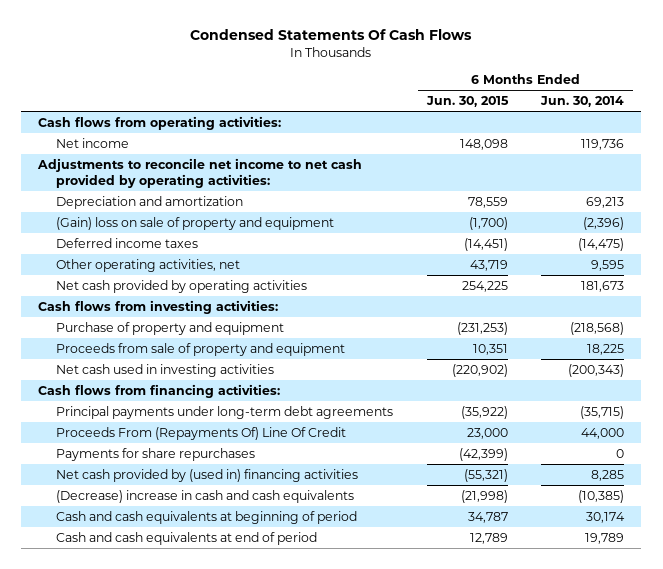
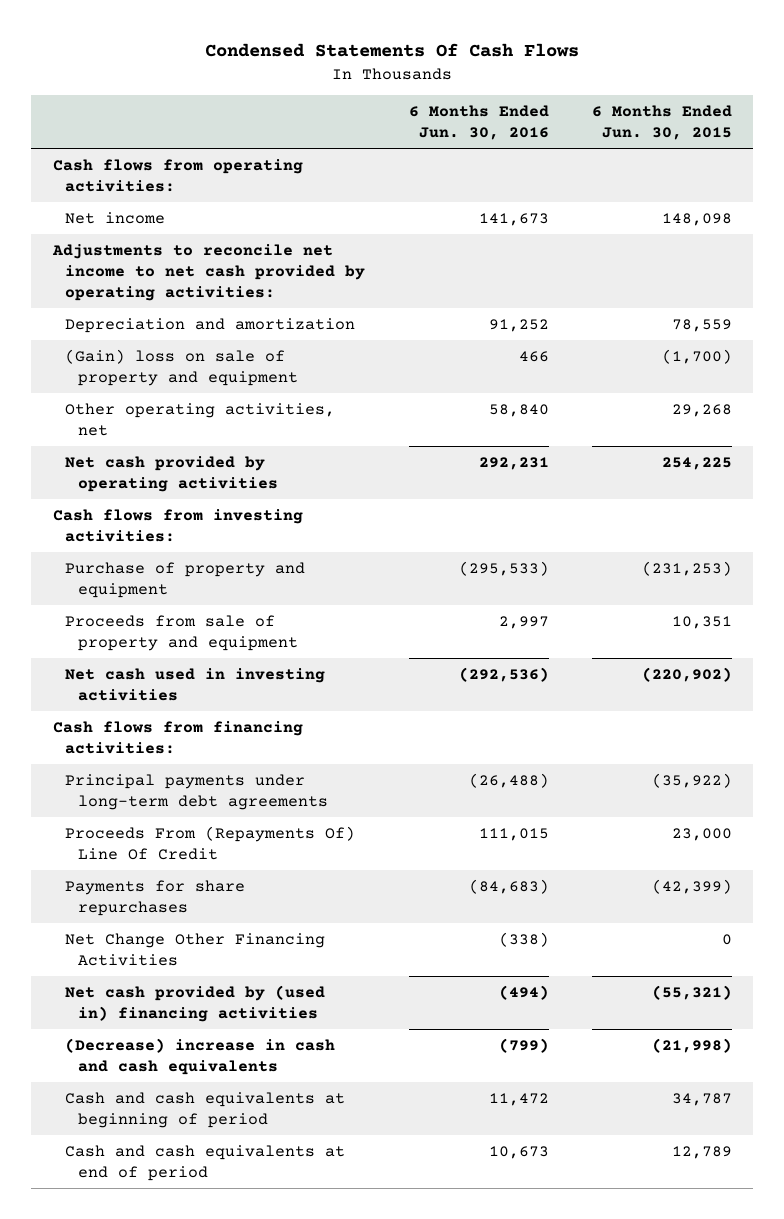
- | 6 Months Ended Jun. 30, 2015 | 6 Months Ended Jun. 30, 2014
+ | 6 Months Ended Jun. 30, 2016 | 6 Months Ended Jun. 30, 2015
- Deferred income taxes | (14,451) | (14,475)
- Other operating activities, net | 43,719 | 9,595
+ Other operating activities, net | 58,840 | 29,268
+ Net Change Other Financing Activities | (338) | 0

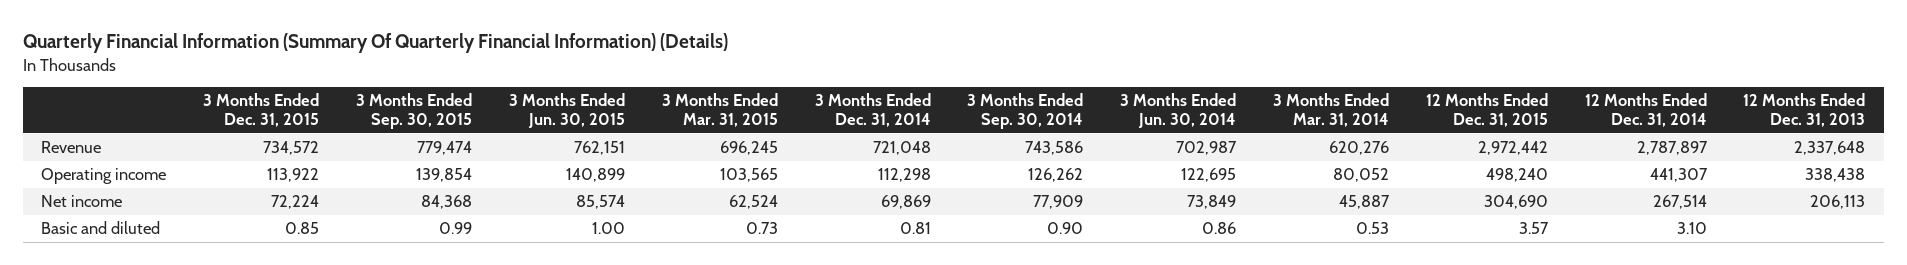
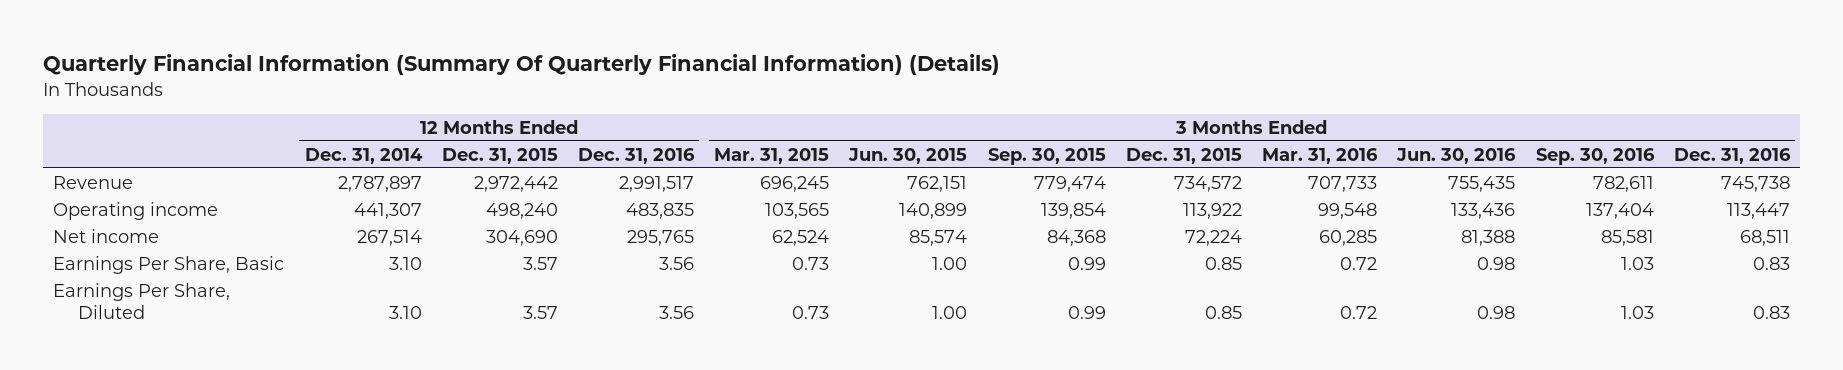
- | 3 Months Ended Dec. 31, 2015 | 3 Months Ended Sep. 30, 2015 | 3 Months Ended Jun. 30, 2015 | 3 Months Ended Mar. 31, 2015 | 3 Months Ended Dec. 31, 2014 | 3 Months Ended Sep. 30, 2014 | 3 Months Ended Jun. 30, 2014 | 3 Months Ended Mar. 31, 2014 | 12 Months Ended Dec. 31, 2015 | 12 Months Ended Dec. 31, 2014 | 12 Months Ended Dec. 31, 2013
+ | 12 Months Ended Dec. 31, 2014 | 12 Months Ended Dec. 31, 2015 | 12 Months Ended Dec. 31, 2016 | 3 Months Ended Mar. 31, 2015 | 3 Months Ended Jun. 30, 2015 | 3 Months Ended Sep. 30, 2015 | 3 Months Ended Dec. 31, 2015 | 3 Months Ended Mar. 31, 2016 | 3 Months Ended Jun. 30, 2016 | 3 Months Ended Sep. 30, 2016 | 3 Months Ended Dec. 31, 2016
- Basic and diluted | 0.85 | 0.99 | 1.00 | 0.73 | 0.81 | 0.90 | 0.86 | 0.53 | 3.57 | 3.10 |
+ Earnings Per Share, Basic | 3.10 | 3.57 | 3.56 | 0.73 | 1.00 | 0.99 | 0.85 | 0.72 | 0.98 | 1.03 | 0.83
+ Earnings Per Share, Diluted | 3.10 | 3.57 | 3.56 | 0.73 | 1.00 | 0.99 | 0.85 | 0.72 | 0.98 | 1.03 | 0.83

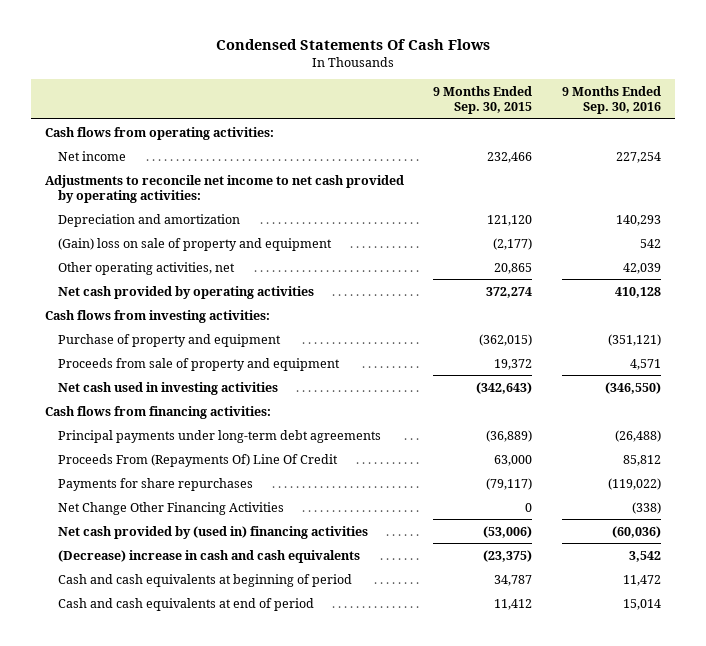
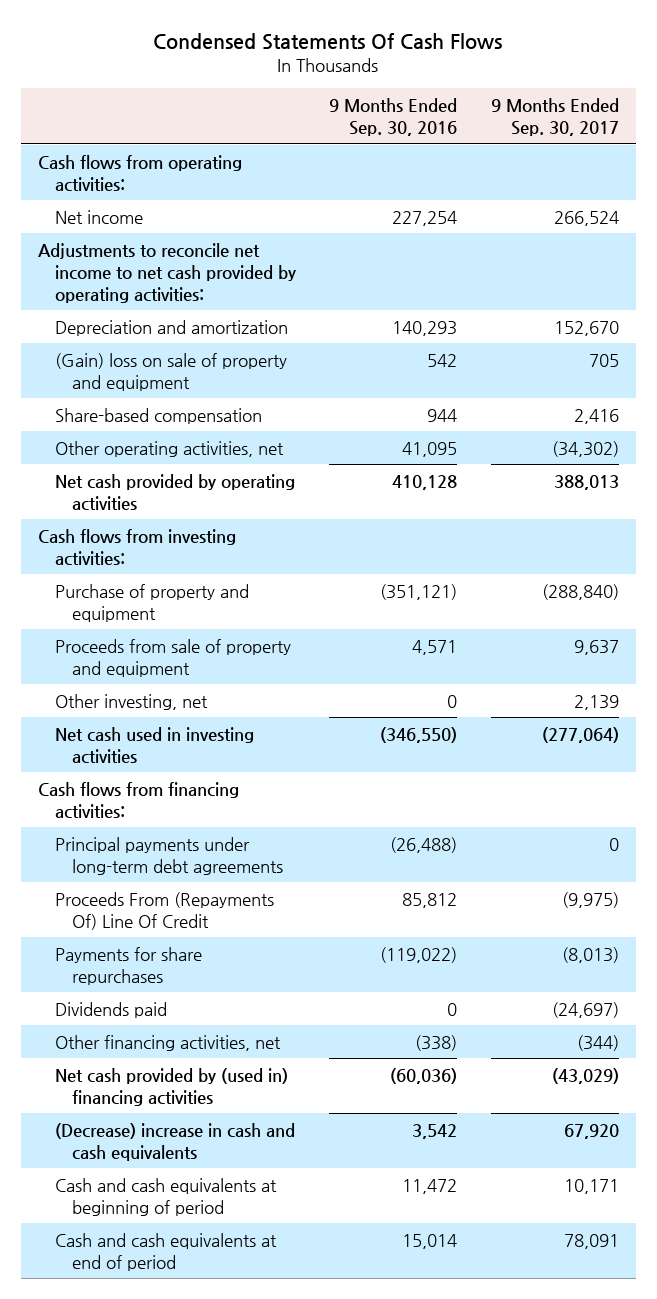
- | 9 Months Ended Sep. 30, 2015 | 9 Months Ended Sep. 30, 2016
+ | 9 Months Ended Sep. 30, 2016 | 9 Months Ended Sep. 30, 2017
- Other operating activities, net | 20,865 | 42,039
+ Share-based compensation | 944 | 2,416
+ Other operating activities, net | 41,095 | (34,302)
+ Other investing, net | 0 | 2,139
- Net Change Other Financing Activities | 0 | (338)
+ Dividends paid | 0 | (24,697)
+ Other financing activities, net | (338) | (344)

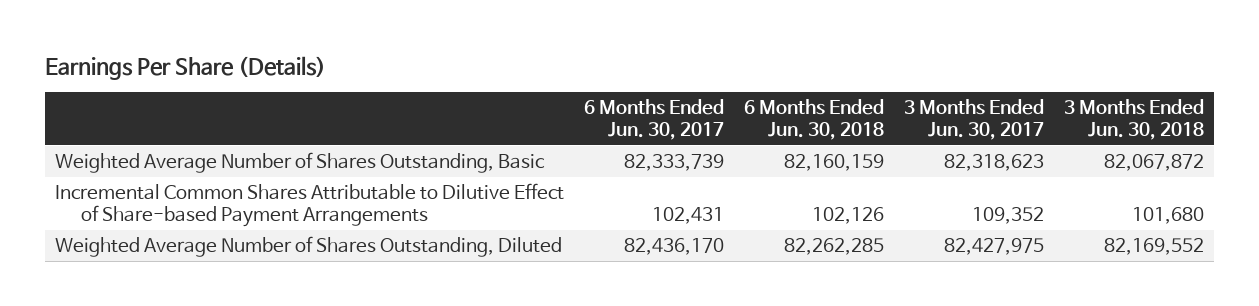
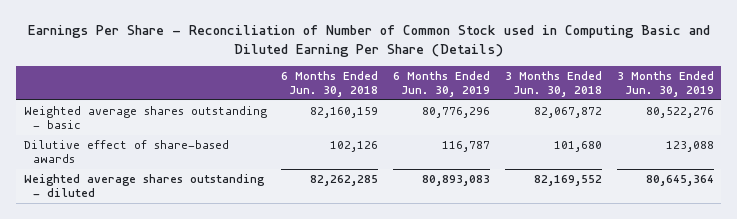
- Earnings Per Share (Details)
+ Earnings Per Share - Reconciliation of Number of Common Stock used in Computing Basic and Diluted Earning Per Share (Details)
- | 6 Months Ended Jun. 30, 2017 | 6 Months Ended Jun. 30, 2018 | 3 Months Ended Jun. 30, 2017 | 3 Months Ended Jun. 30, 2018
+ | 6 Months Ended Jun. 30, 2018 | 6 Months Ended Jun. 30, 2019 | 3 Months Ended Jun. 30, 2018 | 3 Months Ended Jun. 30, 2019
- Weighted Average Number of Shares Outstanding, Basic | 82,333,739 | 82,160,159 | 82,318,623 | 82,067,872
- Incremental Common Shares Attributable to Dilutive Effect of Share-based Payment Arrangements | 102,431 | 102,126 | 109,352 | 101,680
- Weighted Average Number of Shares Outstanding, Diluted | 82,436,170 | 82,262,285 | 82,427,975 | 82,169,552
+ Weighted average shares outstanding - basic | 82,160,159 | 80,776,296 | 82,067,872 | 80,522,276
+ Dilutive effect of share-based awards | 102,126 | 116,787 | 101,680 | 123,088
+ Weighted average shares outstanding - diluted | 82,262,285 | 80,893,083 | 82,169,552 | 80,645,364

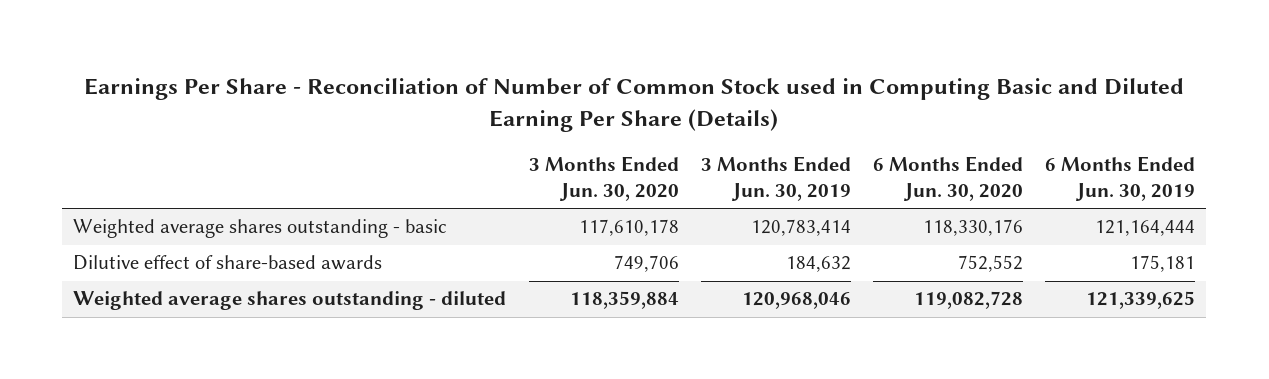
- | 6 Months Ended Jun. 30, 2018 | 6 Months Ended Jun. 30, 2019 | 3 Months Ended Jun. 30, 2018 | 3 Months Ended Jun. 30, 2019
+ | 3 Months Ended Jun. 30, 2020 | 3 Months Ended Jun. 30, 2019 | 6 Months Ended Jun. 30, 2020 | 6 Months Ended Jun. 30, 2019
- Weighted average shares outstanding - basic | 82,160,159 | 80,776,296 | 82,067,872 | 80,522,276
- Dilutive effect of share-based awards | 102,126 | 116,787 | 101,680 | 123,088
- Weighted average shares outstanding - diluted | 82,262,285 | 80,893,083 | 82,169,552 | 80,645,364
+ Weighted average shares outstanding - basic | 117,610,178 | 120,783,414 | 118,330,176 | 121,164,444
+ Dilutive effect of share-based awards | 749,706 | 184,632 | 752,552 | 175,181
+ Weighted average shares outstanding - diluted | 118,359,884 | 120,968,046 | 119,082,728 | 121,339,625

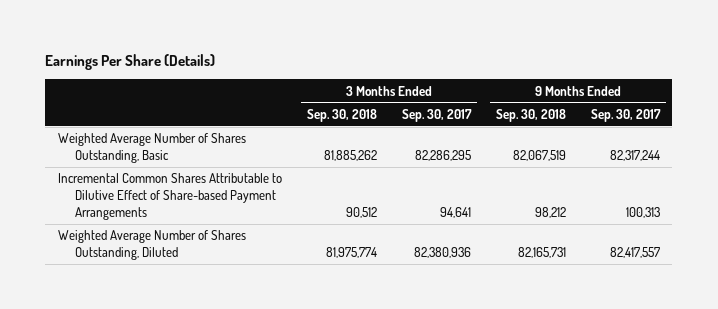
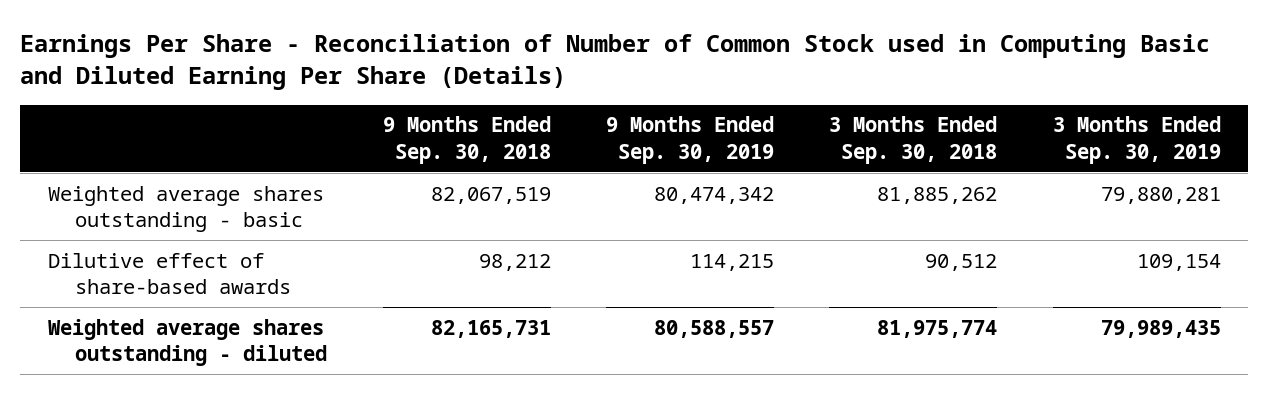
- Earnings Per Share (Details)
+ Earnings Per Share - Reconciliation of Number of Common Stock used in Computing Basic and Diluted Earning Per Share (Details)
- | 3 Months Ended Sep. 30, 2018 | 3 Months Ended Sep. 30, 2017 | 9 Months Ended Sep. 30, 2018 | 9 Months Ended Sep. 30, 2017
+ | 9 Months Ended Sep. 30, 2018 | 9 Months Ended Sep. 30, 2019 | 3 Months Ended Sep. 30, 2018 | 3 Months Ended Sep. 30, 2019
- Weighted Average Number of Shares Outstanding, Basic | 81,885,262 | 82,286,295 | 82,067,519 | 82,317,244
- Incremental Common Shares Attributable to Dilutive Effect of Share-based Payment Arrangements | 90,512 | 94,641 | 98,212 | 100,313
- Weighted Average Number of Shares Outstanding, Diluted | 81,975,774 | 82,380,936 | 82,165,731 | 82,417,557
+ Weighted average shares outstanding - basic | 82,067,519 | 80,474,342 | 81,885,262 | 79,880,281
+ Dilutive effect of share-based awards | 98,212 | 114,215 | 90,512 | 109,154
+ Weighted average shares outstanding - diluted | 82,165,731 | 80,588,557 | 81,975,774 | 79,989,435

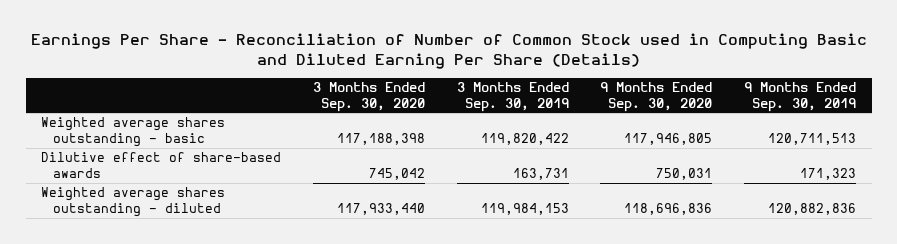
- | 9 Months Ended Sep. 30, 2018 | 9 Months Ended Sep. 30, 2019 | 3 Months Ended Sep. 30, 2018 | 3 Months Ended Sep. 30, 2019
+ | 3 Months Ended Sep. 30, 2020 | 3 Months Ended Sep. 30, 2019 | 9 Months Ended Sep. 30, 2020 | 9 Months Ended Sep. 30, 2019
- Weighted average shares outstanding - basic | 82,067,519 | 80,474,342 | 81,885,262 | 79,880,281
- Dilutive effect of share-based awards | 98,212 | 114,215 | 90,512 | 109,154
- Weighted average shares outstanding - diluted | 82,165,731 | 80,588,557 | 81,975,774 | 79,989,435
+ Weighted average shares outstanding - basic | 117,188,398 | 119,820,422 | 117,946,805 | 120,711,513
+ Dilutive effect of share-based awards | 745,042 | 163,731 | 750,031 | 171,323
+ Weighted average shares outstanding - diluted | 117,933,440 | 119,984,153 | 118,696,836 | 120,882,836

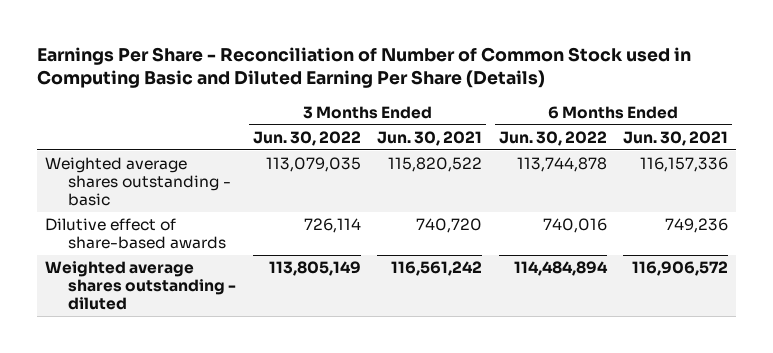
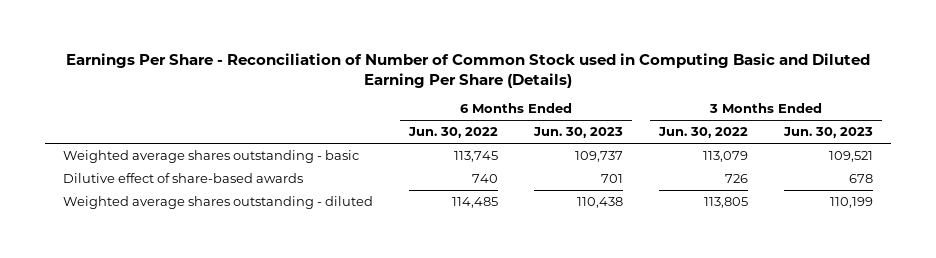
- | 3 Months Ended Jun. 30, 2022 | 3 Months Ended Jun. 30, 2021 | 6 Months Ended Jun. 30, 2022 | 6 Months Ended Jun. 30, 2021
+ | 6 Months Ended Jun. 30, 2022 | 6 Months Ended Jun. 30, 2023 | 3 Months Ended Jun. 30, 2022 | 3 Months Ended Jun. 30, 2023
- Weighted average shares outstanding - basic | 113,079,035 | 115,820,522 | 113,744,878 | 116,157,336
- Dilutive effect of share-based awards | 726,114 | 740,720 | 740,016 | 749,236
- Weighted average shares outstanding - diluted | 113,805,149 | 116,561,242 | 114,484,894 | 116,906,572
+ Weighted average shares outstanding - basic | 113,745 | 109,737 | 113,079 | 109,521
+ Dilutive effect of share-based awards | 740 | 701 | 726 | 678
+ Weighted average shares outstanding - diluted | 114,485 | 110,438 | 113,805 | 110,199

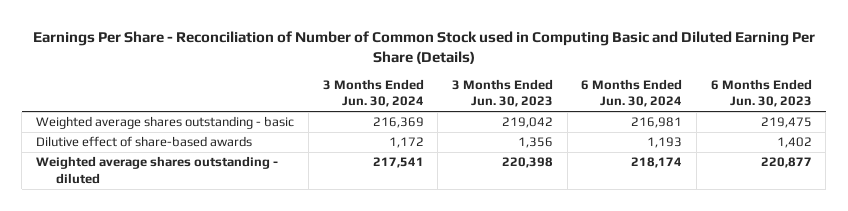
- | 6 Months Ended Jun. 30, 2022 | 6 Months Ended Jun. 30, 2023 | 3 Months Ended Jun. 30, 2022 | 3 Months Ended Jun. 30, 2023
+ | 3 Months Ended Jun. 30, 2024 | 3 Months Ended Jun. 30, 2023 | 6 Months Ended Jun. 30, 2024 | 6 Months Ended Jun. 30, 2023
- Weighted average shares outstanding - basic | 113,745 | 109,737 | 113,079 | 109,521
- Dilutive effect of share-based awards | 740 | 701 | 726 | 678
- Weighted average shares outstanding - diluted | 114,485 | 110,438 | 113,805 | 110,199
+ Weighted average shares outstanding - basic | 216,369 | 219,042 | 216,981 | 219,475
+ Dilutive effect of share-based awards | 1,172 | 1,356 | 1,193 | 1,402
+ Weighted average shares outstanding - diluted | 217,541 | 220,398 | 218,174 | 220,877

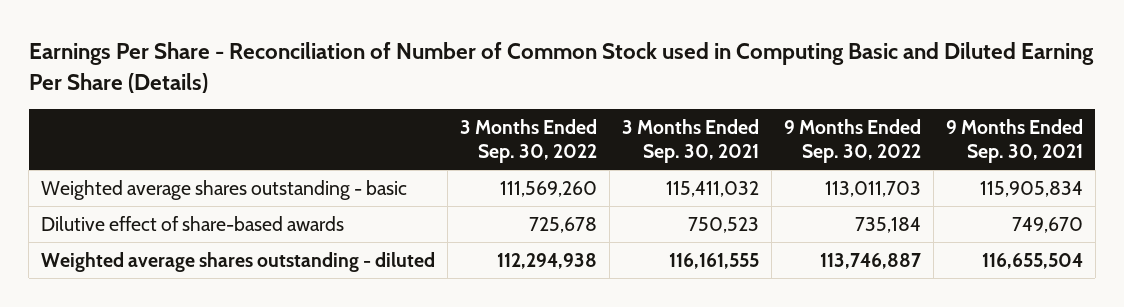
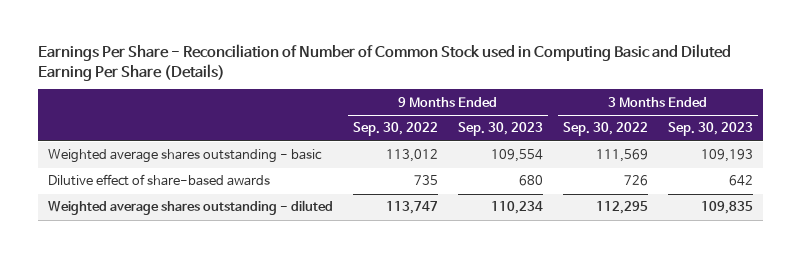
- | 3 Months Ended Sep. 30, 2022 | 3 Months Ended Sep. 30, 2021 | 9 Months Ended Sep. 30, 2022 | 9 Months Ended Sep. 30, 2021
+ | 9 Months Ended Sep. 30, 2022 | 9 Months Ended Sep. 30, 2023 | 3 Months Ended Sep. 30, 2022 | 3 Months Ended Sep. 30, 2023
- Weighted average shares outstanding - basic | 111,569,260 | 115,411,032 | 113,011,703 | 115,905,834
- Dilutive effect of share-based awards | 725,678 | 750,523 | 735,184 | 749,670
- Weighted average shares outstanding - diluted | 112,294,938 | 116,161,555 | 113,746,887 | 116,655,504
+ Weighted average shares outstanding - basic | 113,012 | 109,554 | 111,569 | 109,193
+ Dilutive effect of share-based awards | 735 | 680 | 726 | 642
+ Weighted average shares outstanding - diluted | 113,747 | 110,234 | 112,295 | 109,835

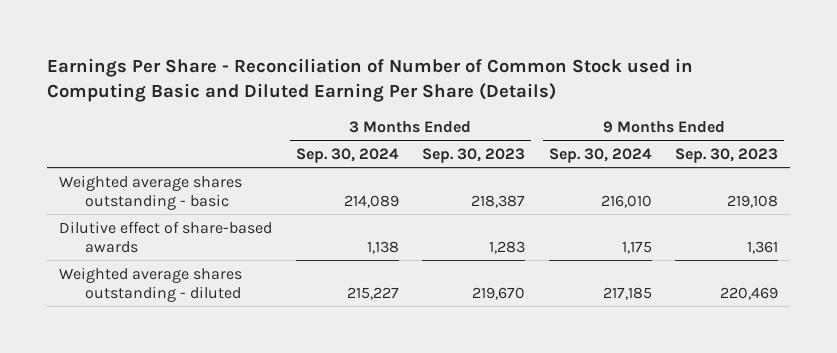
- | 9 Months Ended Sep. 30, 2022 | 9 Months Ended Sep. 30, 2023 | 3 Months Ended Sep. 30, 2022 | 3 Months Ended Sep. 30, 2023
+ | 3 Months Ended Sep. 30, 2024 | 3 Months Ended Sep. 30, 2023 | 9 Months Ended Sep. 30, 2024 | 9 Months Ended Sep. 30, 2023
- Weighted average shares outstanding - basic | 113,012 | 109,554 | 111,569 | 109,193
- Dilutive effect of share-based awards | 735 | 680 | 726 | 642
- Weighted average shares outstanding - diluted | 113,747 | 110,234 | 112,295 | 109,835
+ Weighted average shares outstanding - basic | 214,089 | 218,387 | 216,010 | 219,108
+ Dilutive effect of share-based awards | 1,138 | 1,283 | 1,175 | 1,361
+ Weighted average shares outstanding - diluted | 215,227 | 219,670 | 217,185 | 220,469

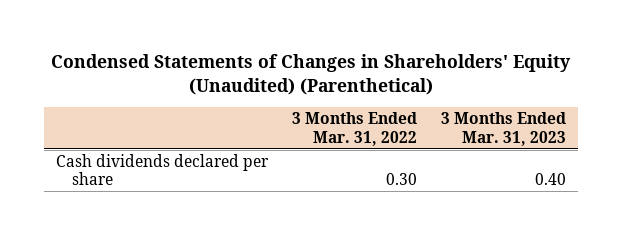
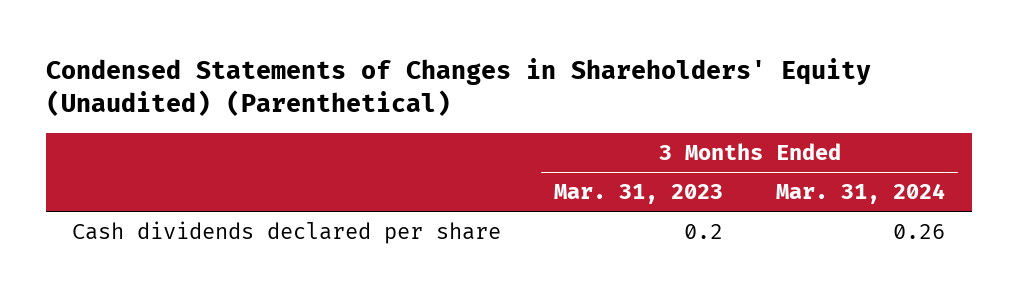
- | 3 Months Ended Mar. 31, 2022 | 3 Months Ended Mar. 31, 2023
+ | 3 Months Ended Mar. 31, 2023 | 3 Months Ended Mar. 31, 2024
- Cash dividends declared per share | 0.30 | 0.40
+ Cash dividends declared per share | 0.2 | 0.26

